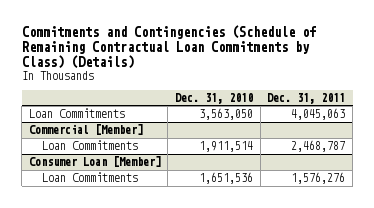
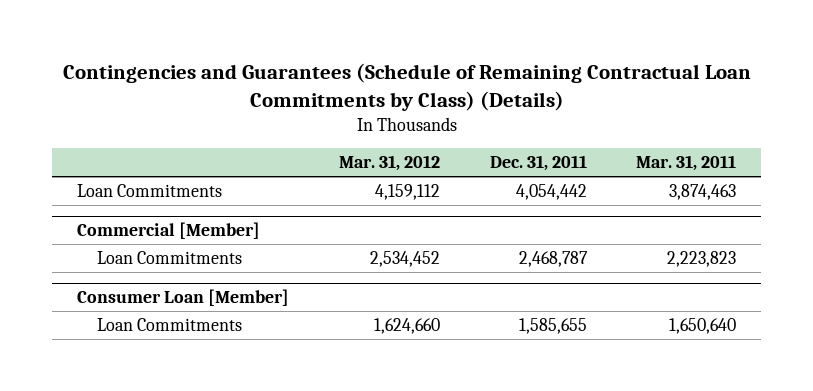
- Commitments and Contingencies (Schedule of Remaining Contractual Loan Commitments by Class) (Details)
+ Contingencies and Guarantees (Schedule of Remaining Contractual Loan Commitments by Class) (Details)
- | Dec. 31, 2010 | Dec. 31, 2011
+ | Mar. 31, 2012 | Dec. 31, 2011 | Mar. 31, 2011
- Loan Commitments | 3,563,050 | 4,045,063
+ Loan Commitments | 4,159,112 | 4,054,442 | 3,874,463
@ Consumer Loan [Member]
- Loan Commitments | 1,651,536 | 1,576,276
+ Loan Commitments | 1,624,660 | 1,585,655 | 1,650,640

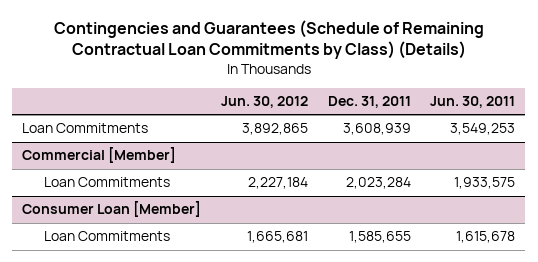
- | Mar. 31, 2012 | Dec. 31, 2011 | Mar. 31, 2011
+ | Jun. 30, 2012 | Dec. 31, 2011 | Jun. 30, 2011
- Loan Commitments | 4,159,112 | 4,054,442 | 3,874,463
+ Loan Commitments | 3,892,865 | 3,608,939 | 3,549,253
@ Commercial [Member]
- Loan Commitments | 2,534,452 | 2,468,787 | 2,223,823
+ Loan Commitments | 2,227,184 | 2,023,284 | 1,933,575

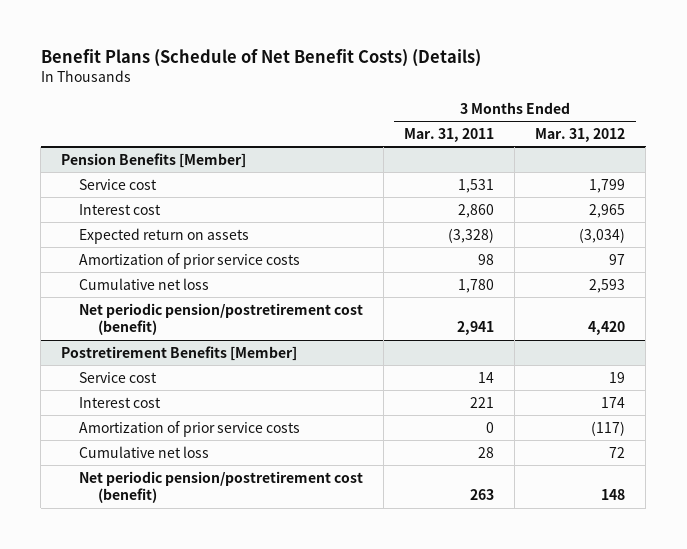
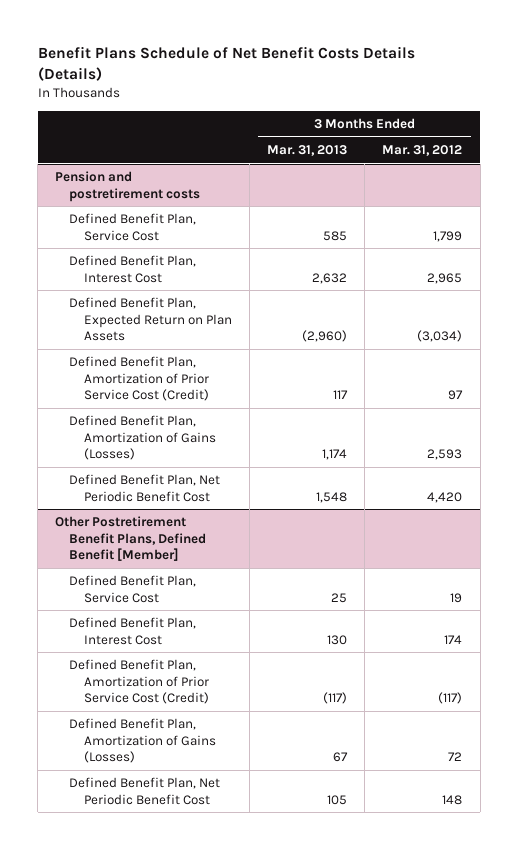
- Benefit Plans (Schedule of Net Benefit Costs) (Details)
+ Benefit Plans Schedule of Net Benefit Costs Details (Details)
- | 3 Months Ended Mar. 31, 2011 | 3 Months Ended Mar. 31, 2012
+ | 3 Months Ended Mar. 31, 2013 | 3 Months Ended Mar. 31, 2012
- Pension Benefits [Member]
- Service cost | 1,531 | 1,799
- Interest cost | 2,860 | 2,965
- Expected return on assets | (3,328) | (3,034)
- Amortization of prior service costs | 98 | 97
- Cumulative net loss | 1,780 | 2,593
- Net periodic pension/postretirement cost (benefit) | 2,941 | 4,420
- Postretirement Benefits [Member]
- Service cost | 14 | 19
- Interest cost | 221 | 174
- Amortization of prior service costs | 0 | (117)
- Cumulative net loss | 28 | 72
- Net periodic pension/postretirement cost (benefit) | 263 | 148
+ Pension and postretirement costs
+ Defined Benefit Plan, Service Cost | 585 | 1,799
+ Defined Benefit Plan, Interest Cost | 2,632 | 2,965
+ Defined Benefit Plan, Expected Return on Plan Assets | (2,960) | (3,034)
+ Defined Benefit Plan, Amortization of Prior Service Cost (Credit) | 117 | 97
+ Defined Benefit Plan, Amortization of Gains (Losses) | 1,174 | 2,593
+ Defined Benefit Plan, Net Periodic Benefit Cost | 1,548 | 4,420
+ Other Postretirement Benefit Plans, Defined Benefit [Member]
+ Defined Benefit Plan, Service Cost | 25 | 19
+ Defined Benefit Plan, Interest Cost | 130 | 174
+ Defined Benefit Plan, Amortization of Prior Service Cost (Credit) | (117) | (117)
+ Defined Benefit Plan, Amortization of Gains (Losses) | 67 | 72
+ Defined Benefit Plan, Net Periodic Benefit Cost | 105 | 148

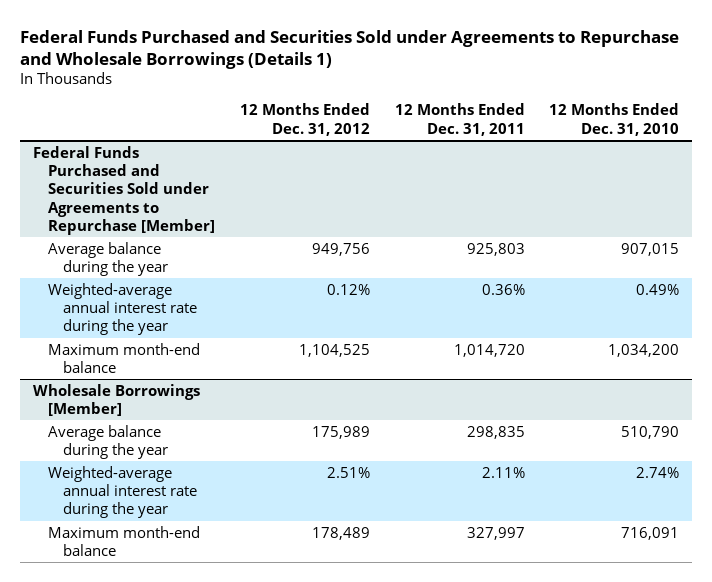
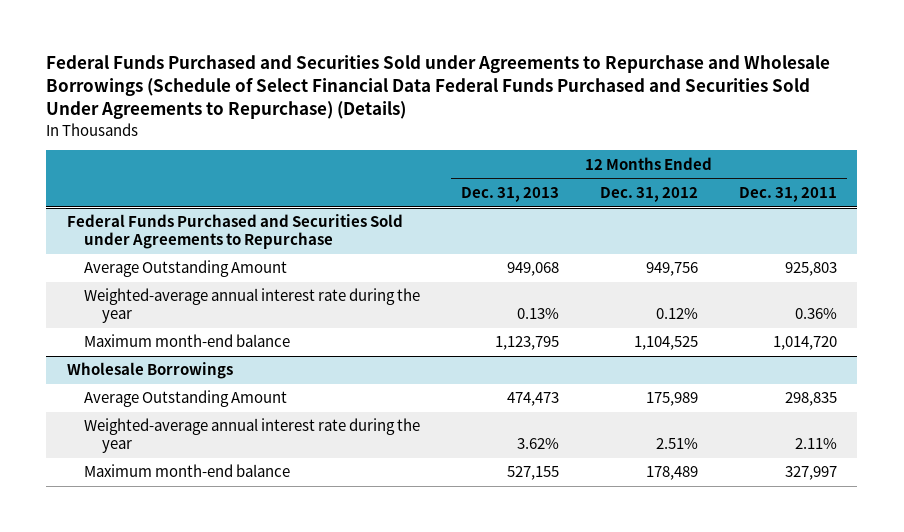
- Federal Funds Purchased and Securities Sold under Agreements to Repurchase and Wholesale Borrowings (Details 1)
+ Federal Funds Purchased and Securities Sold under Agreements to Repurchase and Wholesale Borrowings (Schedule of Select Financial Data Federal Funds Purchased and Securities Sold Under Agreements to Repurchase) (Details)
- | 12 Months Ended Dec. 31, 2012 | 12 Months Ended Dec. 31, 2011 | 12 Months Ended Dec. 31, 2010
+ | 12 Months Ended Dec. 31, 2013 | 12 Months Ended Dec. 31, 2012 | 12 Months Ended Dec. 31, 2011
- Federal Funds Purchased and Securities Sold under Agreements to Repurchase [Member]
- Average balance during the year | 949,756 | 925,803 | 907,015
+ Federal Funds Purchased and Securities Sold under Agreements to Repurchase
+ Average Outstanding Amount | 949,068 | 949,756 | 925,803
- Wholesale Borrowings [Member]
- Average balance during the year | 175,989 | 298,835 | 510,790
+ Wholesale Borrowings
+ Average Outstanding Amount | 474,473 | 175,989 | 298,835

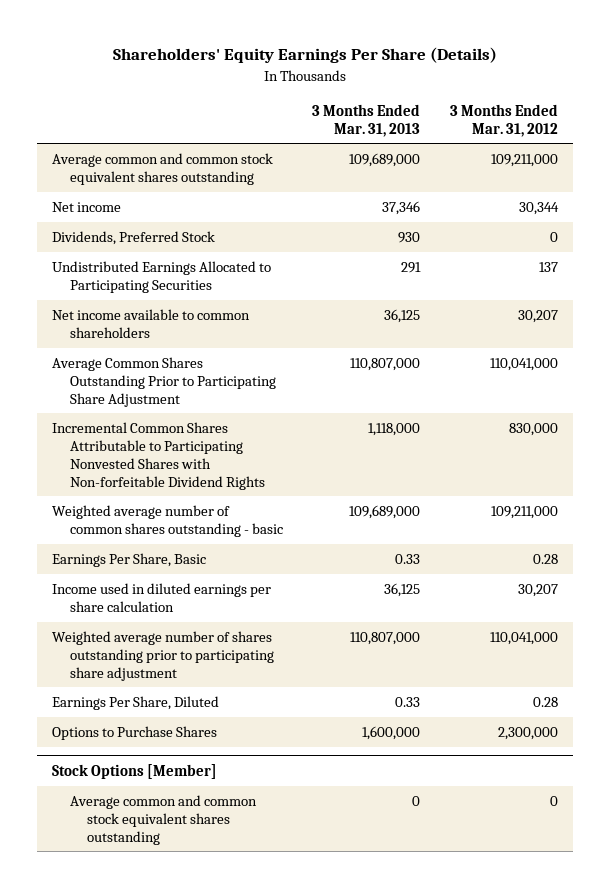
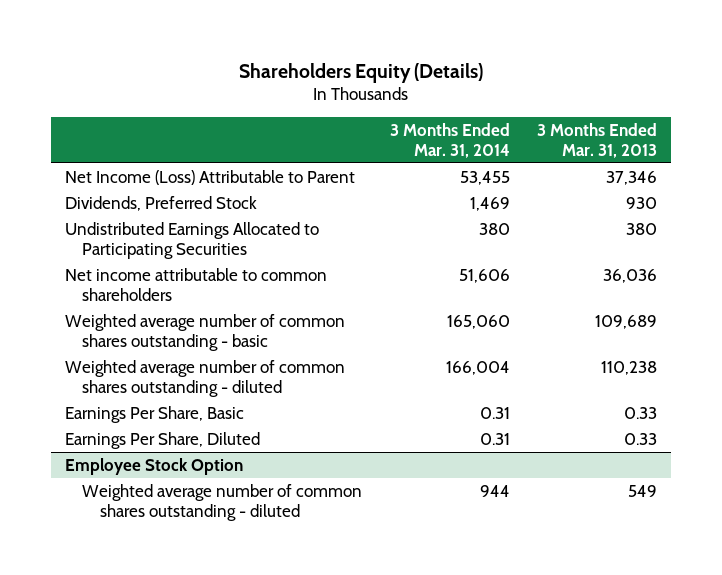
- Shareholders' Equity Earnings Per Share (Details)
+ Shareholders Equity (Details)
- | 3 Months Ended Mar. 31, 2013 | 3 Months Ended Mar. 31, 2012
+ | 3 Months Ended Mar. 31, 2014 | 3 Months Ended Mar. 31, 2013
- Average common and common stock equivalent shares outstanding | 109,689,000 | 109,211,000
- Net income | 37,346 | 30,344
+ Net Income (Loss) Attributable to Parent | 53,455 | 37,346
- Undistributed Earnings Allocated to Participating Securities | 291 | 137
- Net income available to common shareholders | 36,125 | 30,207
- Average Common Shares Outstanding Prior to Participating Share Adjustment | 110,807,000 | 110,041,000
- Incremental Common Shares Attributable to Participating Nonvested Shares with Non-forfeitable Dividend Rights | 1,118,000 | 830,000
- Weighted average number of common shares outstanding - basic | 109,689,000 | 109,211,000
+ Undistributed Earnings Allocated to Participating Securities | 380 | 380
+ Net income attributable to common shareholders | 51,606 | 36,036
+ Weighted average number of common shares outstanding - basic | 165,060 | 109,689
+ Weighted average number of common shares outstanding - diluted | 166,004 | 110,238
- Income used in diluted earnings per share calculation | 36,125 | 30,207
- Weighted average number of shares outstanding prior to participating share adjustment | 110,807,000 | 110,041,000
- Options to Purchase Shares | 1,600,000 | 2,300,000
- Stock Options [Member]
- Average common and common stock equivalent shares outstanding | 0 | 0
+ Employee Stock Option
+ Weighted average number of common shares outstanding - diluted | 944 | 549

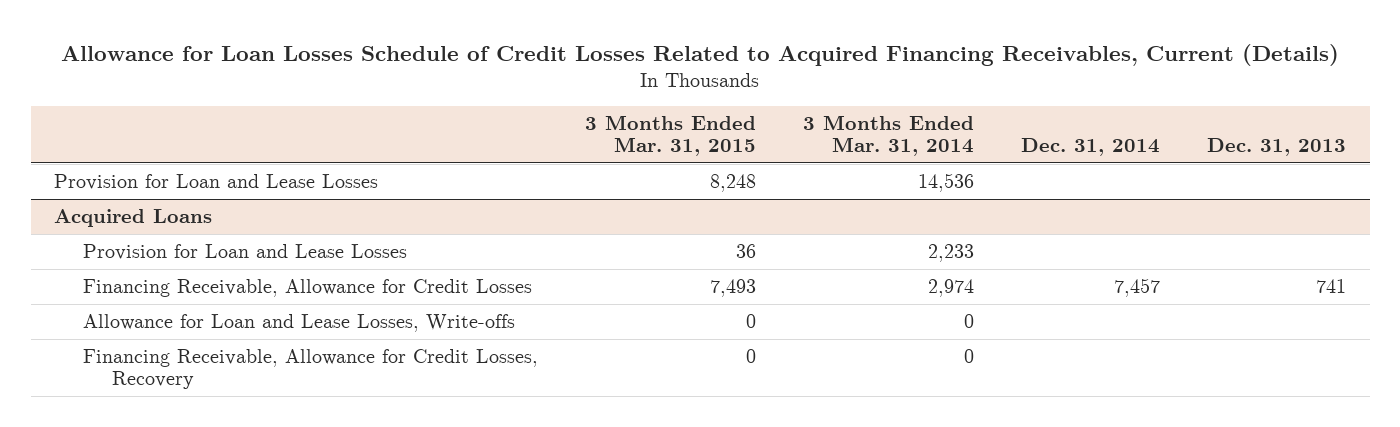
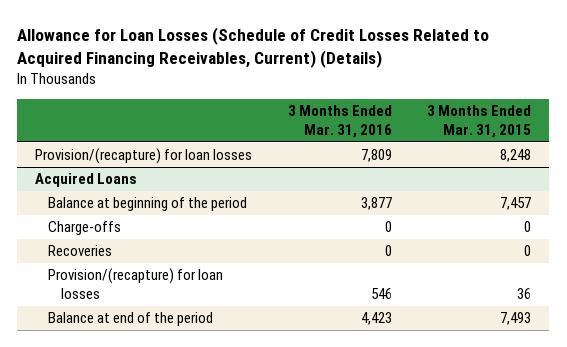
- Allowance for Loan Losses Schedule of Credit Losses Related to Acquired Financing Receivables, Current (Details)
+ Allowance for Loan Losses (Schedule of Credit Losses Related to Acquired Financing Receivables, Current) (Details)
- | 3 Months Ended Mar. 31, 2015 | 3 Months Ended Mar. 31, 2014 | Dec. 31, 2014 | Dec. 31, 2013
+ | 3 Months Ended Mar. 31, 2016 | 3 Months Ended Mar. 31, 2015
- Provision for Loan and Lease Losses | 8,248 | 14,536 | |
+ Provision/(recapture) for loan losses | 7,809 | 8,248
@ Acquired Loans
- Provision for Loan and Lease Losses | 36 | 2,233 | |
- Financing Receivable, Allowance for Credit Losses | 7,493 | 2,974 | 7,457 | 741
- Allowance for Loan and Lease Losses, Write-offs | 0 | 0 | |
- Financing Receivable, Allowance for Credit Losses, Recovery | 0 | 0 | |
+ Balance at beginning of the period | 3,877 | 7,457
+ Charge-offs | 0 | 0
+ Recoveries | 0 | 0
+ Provision/(recapture) for loan losses | 546 | 36
+ Balance at end of the period | 4,423 | 7,493

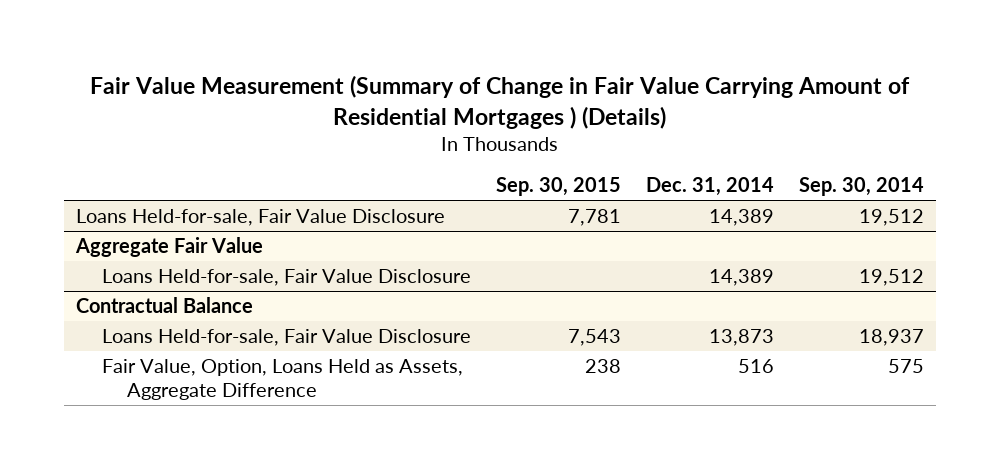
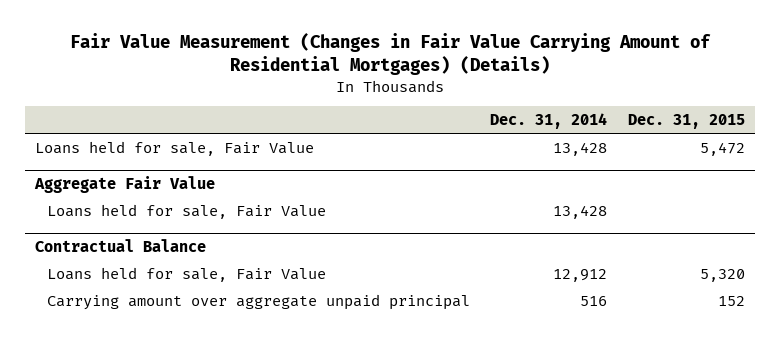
- Fair Value Measurement (Summary of Change in Fair Value Carrying Amount of Residential Mortgages ) (Details)
+ Fair Value Measurement (Changes in Fair Value Carrying Amount of Residential Mortgages) (Details)
- | Sep. 30, 2015 | Dec. 31, 2014 | Sep. 30, 2014
+ | Dec. 31, 2014 | Dec. 31, 2015
- Loans Held-for-sale, Fair Value Disclosure | 7,781 | 14,389 | 19,512
+ Loans held for sale, Fair Value | 13,428 | 5,472
@ Aggregate Fair Value
- Loans Held-for-sale, Fair Value Disclosure | | 14,389 | 19,512
+ Loans held for sale, Fair Value | 13,428 |
@ Contractual Balance
- Loans Held-for-sale, Fair Value Disclosure | 7,543 | 13,873 | 18,937
- Fair Value, Option, Loans Held as Assets, Aggregate Difference | 238 | 516 | 575
+ Loans held for sale, Fair Value | 12,912 | 5,320
+ Carrying amount over aggregate unpaid principal | 516 | 152

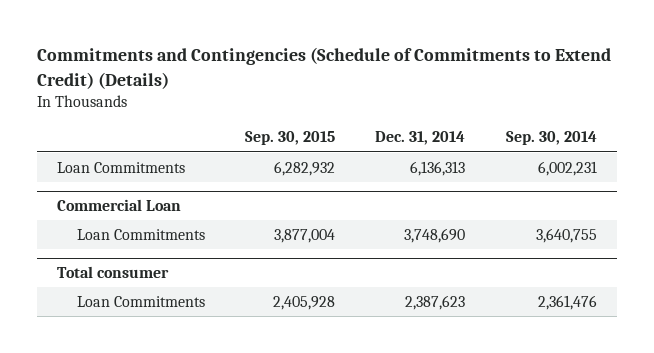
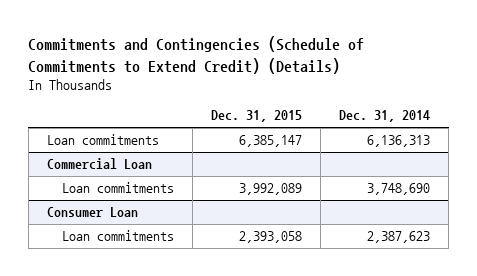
- | Sep. 30, 2015 | Dec. 31, 2014 | Sep. 30, 2014
+ | Dec. 31, 2015 | Dec. 31, 2014
- Loan Commitments | 6,282,932 | 6,136,313 | 6,002,231
+ Loan commitments | 6,385,147 | 6,136,313
@ Commercial Loan
- Loan Commitments | 3,877,004 | 3,748,690 | 3,640,755
- Total consumer
- Loan Commitments | 2,405,928 | 2,387,623 | 2,361,476
@ Commercial Loan
+ Loan commitments | 3,992,089 | 3,748,690
+ Consumer Loan
+ Loan commitments | 2,393,058 | 2,387,623

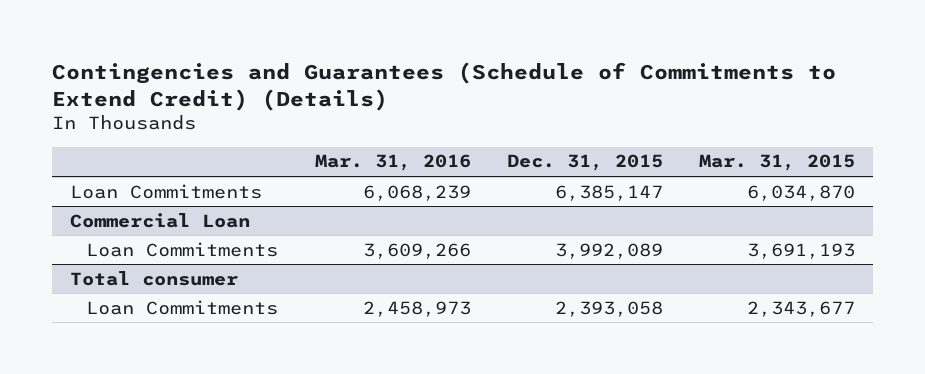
- Commitments and Contingencies (Schedule of Commitments to Extend Credit) (Details)
+ Contingencies and Guarantees (Schedule of Commitments to Extend Credit) (Details)
- | Dec. 31, 2015 | Dec. 31, 2014
+ | Mar. 31, 2016 | Dec. 31, 2015 | Mar. 31, 2015
- Loan commitments | 6,385,147 | 6,136,313
+ Loan Commitments | 6,068,239 | 6,385,147 | 6,034,870
@ Commercial Loan
- Loan commitments | 3,992,089 | 3,748,690
- Consumer Loan
- Loan commitments | 2,393,058 | 2,387,623
@ Commercial Loan
+ Loan Commitments | 3,609,266 | 3,992,089 | 3,691,193
+ Total consumer
+ Loan Commitments | 2,458,973 | 2,393,058 | 2,343,677

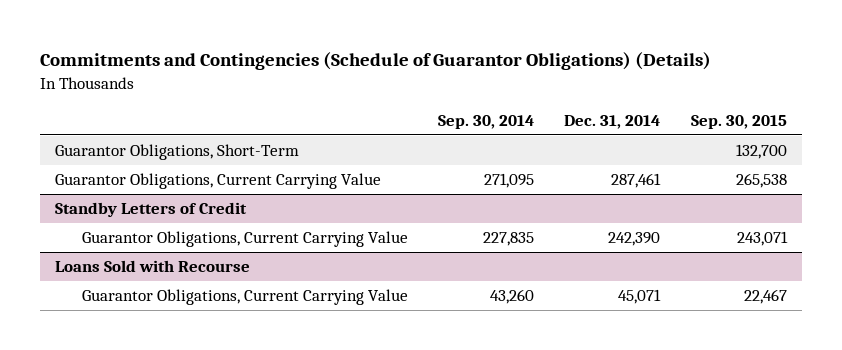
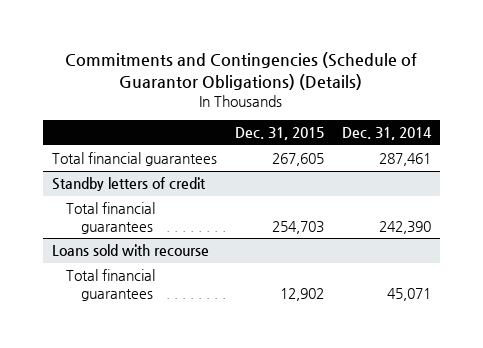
- | Sep. 30, 2014 | Dec. 31, 2014 | Sep. 30, 2015
+ | Dec. 31, 2015 | Dec. 31, 2014
- Guarantor Obligations, Short-Term | | | 132,700
- Guarantor Obligations, Current Carrying Value | 271,095 | 287,461 | 265,538
- Standby Letters of Credit
- Guarantor Obligations, Current Carrying Value | 227,835 | 242,390 | 243,071
- Loans Sold with Recourse
- Guarantor Obligations, Current Carrying Value | 43,260 | 45,071 | 22,467
+ Total financial guarantees | 267,605 | 287,461
+ Standby letters of credit
+ Total financial guarantees | 254,703 | 242,390
+ Loans sold with recourse
+ Total financial guarantees | 12,902 | 45,071

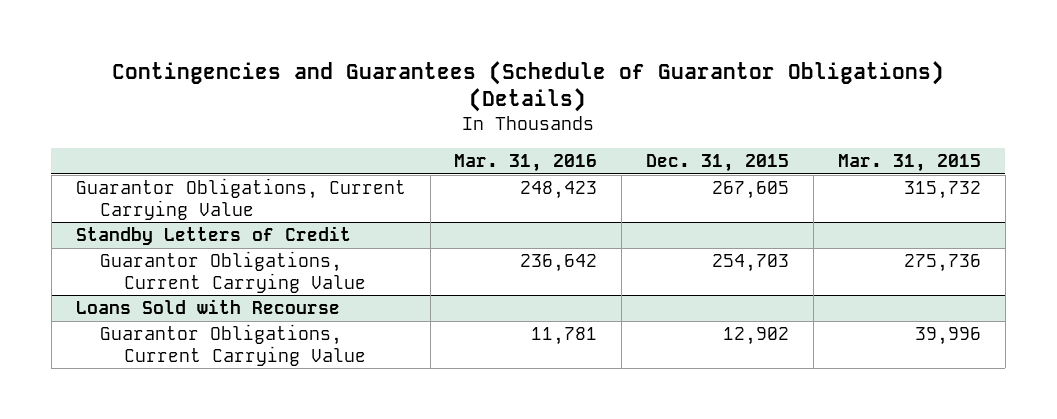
- Commitments and Contingencies (Schedule of Guarantor Obligations) (Details)
+ Contingencies and Guarantees (Schedule of Guarantor Obligations) (Details)
- | Dec. 31, 2015 | Dec. 31, 2014
+ | Mar. 31, 2016 | Dec. 31, 2015 | Mar. 31, 2015
- Total financial guarantees | 267,605 | 287,461
- Standby letters of credit
- Total financial guarantees | 254,703 | 242,390
- Loans sold with recourse
- Total financial guarantees | 12,902 | 45,071
+ Guarantor Obligations, Current Carrying Value | 248,423 | 267,605 | 315,732
+ Standby Letters of Credit
+ Guarantor Obligations, Current Carrying Value | 236,642 | 254,703 | 275,736
+ Loans Sold with Recourse
+ Guarantor Obligations, Current Carrying Value | 11,781 | 12,902 | 39,996

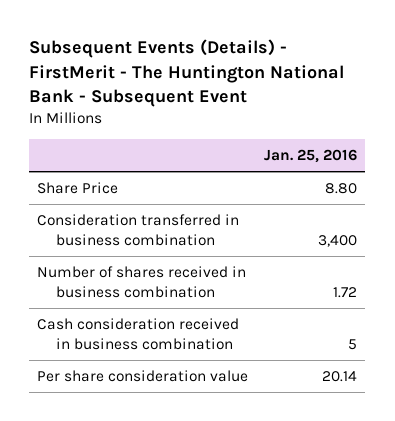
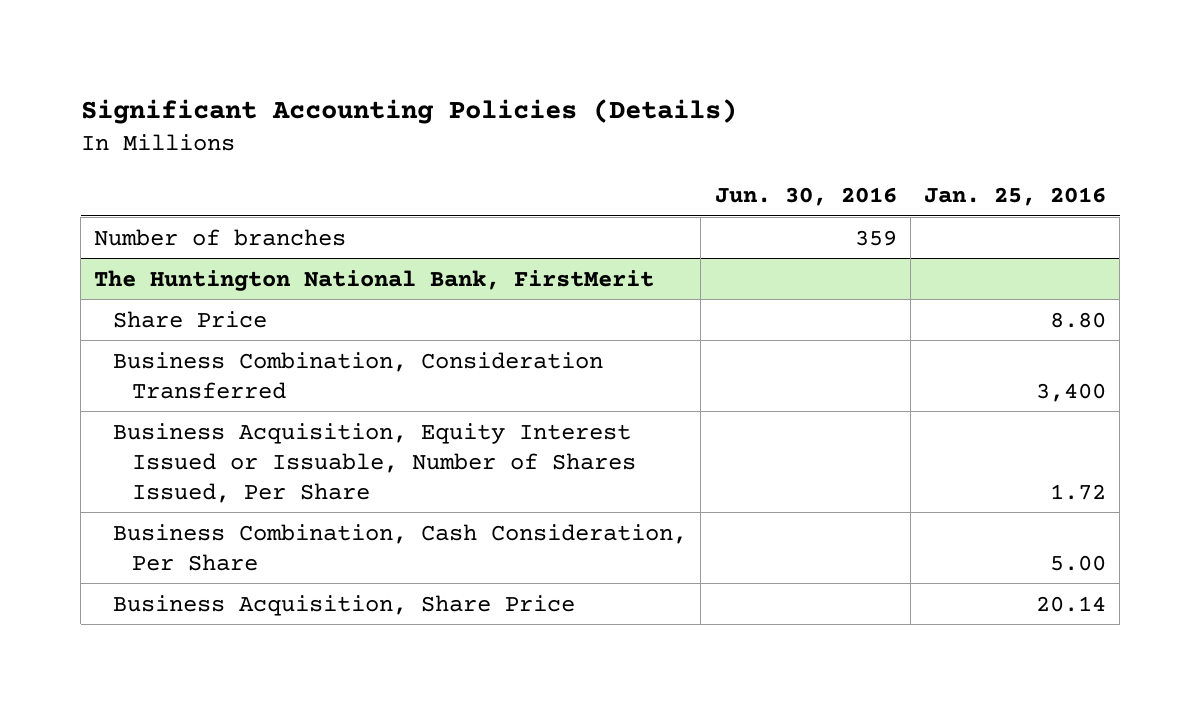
- Subsequent Events (Details) - FirstMerit - The Huntington National Bank - Subsequent Event
+ Significant Accounting Policies (Details)
- | Jan. 25, 2016
+ | Jun. 30, 2016 | Jan. 25, 2016
+ Number of branches | 359 |
+ The Huntington National Bank, FirstMerit
- Consideration transferred in business combination | 3,400
- Number of shares received in business combination | 1.72
- Cash consideration received in business combination | 5
- Per share consideration value | 20.14
+ Business Combination, Consideration Transferred | | 3,400
+ Business Acquisition, Equity Interest Issued or Issuable, Number of Shares Issued, Per Share | | 1.72
+ Business Combination, Cash Consideration, Per Share | | 5.00
+ Business Acquisition, Share Price | | 20.14

